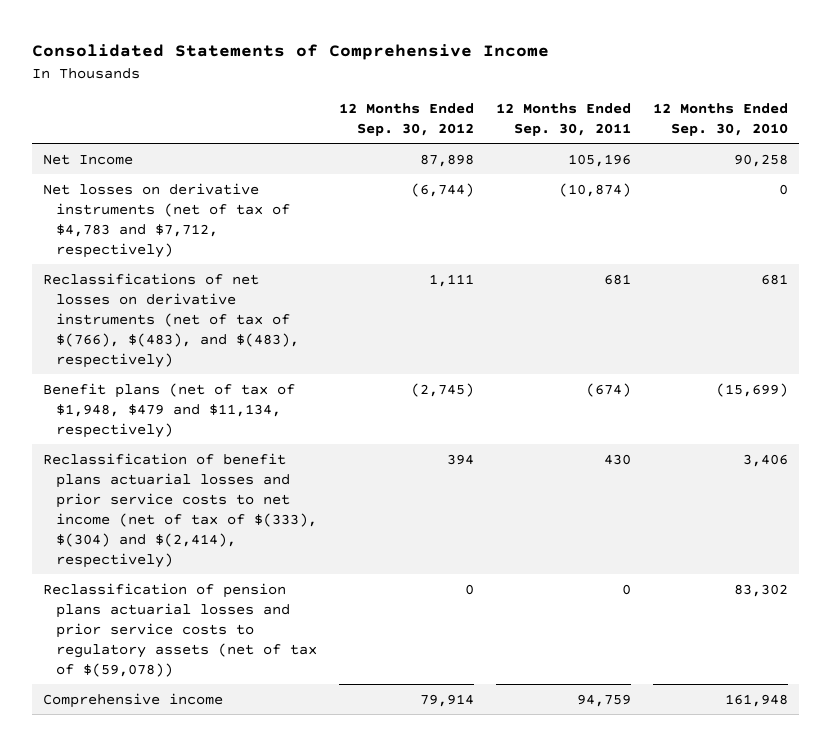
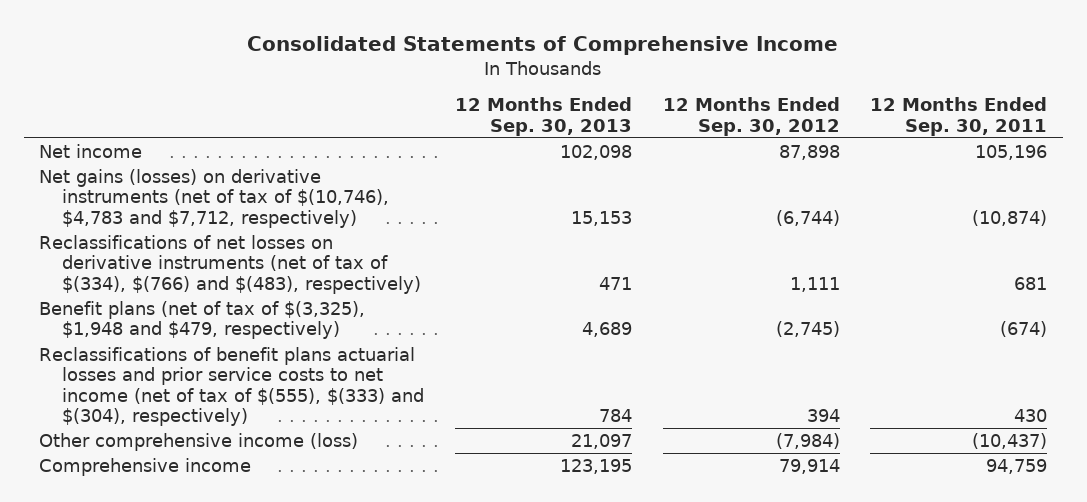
- | 12 Months Ended Sep. 30, 2012 | 12 Months Ended Sep. 30, 2011 | 12 Months Ended Sep. 30, 2010
+ | 12 Months Ended Sep. 30, 2013 | 12 Months Ended Sep. 30, 2012 | 12 Months Ended Sep. 30, 2011
- Net Income | 87,898 | 105,196 | 90,258
- Net losses on derivative instruments (net of tax of $4,783 and $7,712, respectively) | (6,744) | (10,874) | 0
- Reclassifications of net losses on derivative instruments (net of tax of $(766), $(483), and $(483), respectively) | 1,111 | 681 | 681
- Benefit plans (net of tax of $1,948, $479 and $11,134, respectively) | (2,745) | (674) | (15,699)
- Reclassification of benefit plans actuarial losses and prior service costs to net income (net of tax of $(333), $(304) and $(2,414), respectively) | 394 | 430 | 3,406
- Reclassification of pension plans actuarial losses and prior service costs to regulatory assets (net of tax of $(59,078)) | 0 | 0 | 83,302
+ Net income | 102,098 | 87,898 | 105,196
+ Net gains (losses) on derivative instruments (net of tax of $(10,746), $4,783 and $7,712, respectively) | 15,153 | (6,744) | (10,874)
+ Reclassifications of net losses on derivative instruments (net of tax of $(334), $(766) and $(483), respectively) | 471 | 1,111 | 681
+ Benefit plans (net of tax of $(3,325), $1,948 and $479, respectively) | 4,689 | (2,745) | (674)
+ Reclassifications of benefit plans actuarial losses and prior service costs to net income (net of tax of $(555), $(333) and $(304), respectively) | 784 | 394 | 430
+ Other comprehensive income (loss) | 21,097 | (7,984) | (10,437)

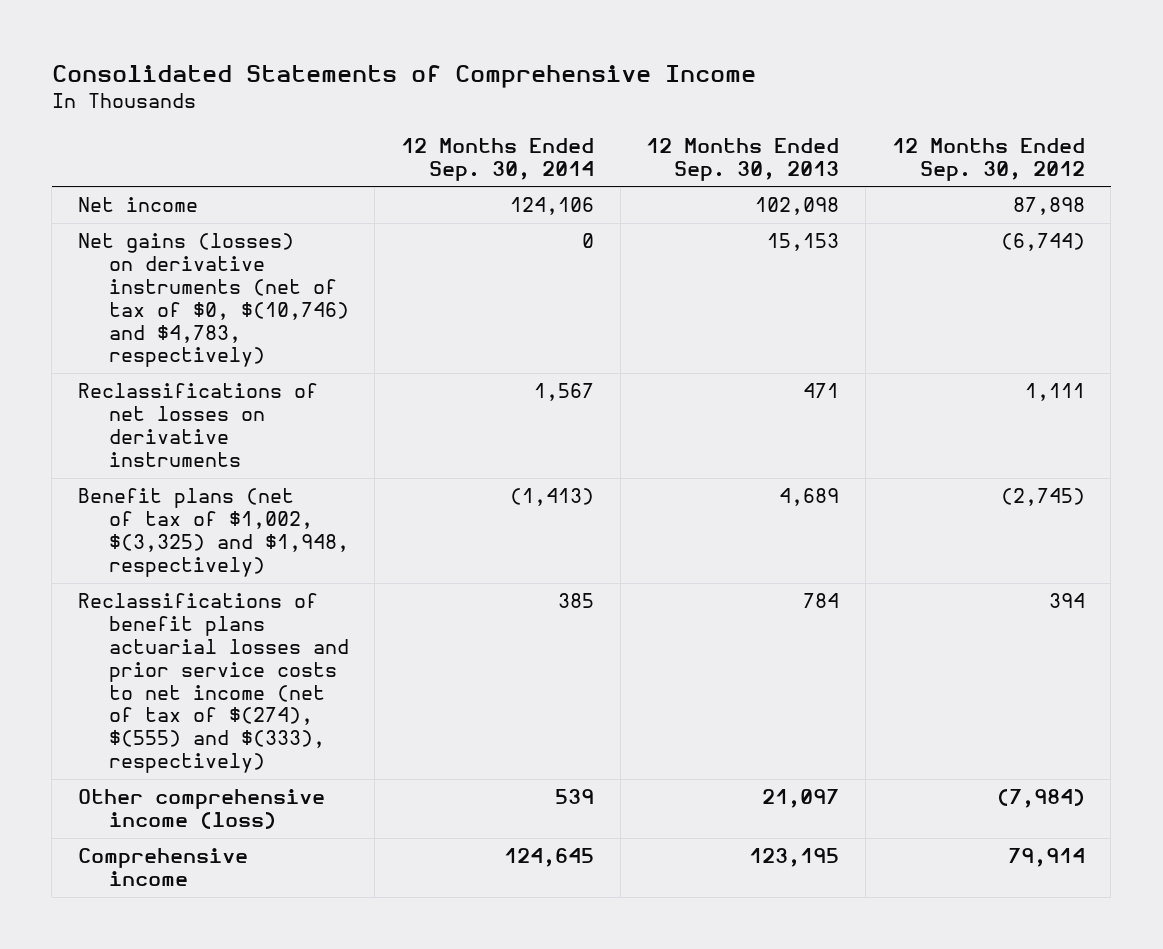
- | 12 Months Ended Sep. 30, 2013 | 12 Months Ended Sep. 30, 2012 | 12 Months Ended Sep. 30, 2011
+ | 12 Months Ended Sep. 30, 2014 | 12 Months Ended Sep. 30, 2013 | 12 Months Ended Sep. 30, 2012
- Net gains (losses) on derivative instruments (net of tax of $(10,746), $4,783 and $7,712, respectively) | 15,153 | (6,744) | (10,874)
- Reclassifications of net losses on derivative instruments (net of tax of $(334), $(766) and $(483), respectively) | 471 | 1,111 | 681
- Benefit plans (net of tax of $(3,325), $1,948 and $479, respectively) | 4,689 | (2,745) | (674)
- Reclassifications of benefit plans actuarial losses and prior service costs to net income (net of tax of $(555), $(333) and $(304), respectively) | 784 | 394 | 430
+ Net gains (losses) on derivative instruments (net of tax of $0, $(10,746) and $4,783, respectively) | 0 | 15,153 | (6,744)
+ Reclassifications of net losses on derivative instruments | 1,567 | 471 | 1,111
+ Benefit plans (net of tax of $1,002, $(3,325) and $1,948, respectively) | (1,413) | 4,689 | (2,745)
+ Reclassifications of benefit plans actuarial losses and prior service costs to net income (net of tax of $(274), $(555) and $(333), respectively) | 385 | 784 | 394

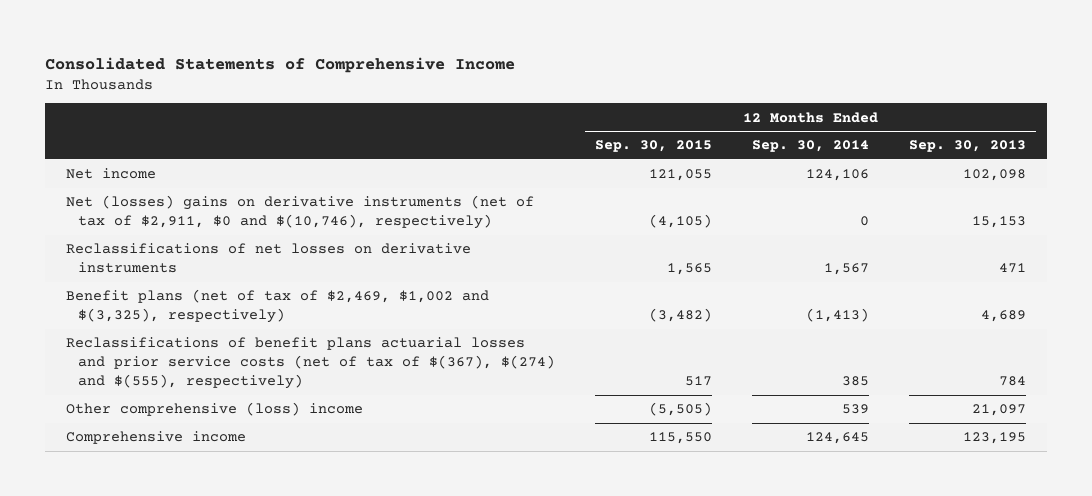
- | 12 Months Ended Sep. 30, 2014 | 12 Months Ended Sep. 30, 2013 | 12 Months Ended Sep. 30, 2012
+ | 12 Months Ended Sep. 30, 2015 | 12 Months Ended Sep. 30, 2014 | 12 Months Ended Sep. 30, 2013
- Net gains (losses) on derivative instruments (net of tax of $0, $(10,746) and $4,783, respectively) | 0 | 15,153 | (6,744)
+ Net (losses) gains on derivative instruments (net of tax of $2,911, $0 and $(10,746), respectively) | (4,105) | 0 | 15,153
- Benefit plans (net of tax of $1,002, $(3,325) and $1,948, respectively) | (1,413) | 4,689 | (2,745)
- Reclassifications of benefit plans actuarial losses and prior service costs to net income (net of tax of $(274), $(555) and $(333), respectively) | 385 | 784 | 394
- Other comprehensive income (loss) | 539 | 21,097 | (7,984)
+ Benefit plans (net of tax of $2,469, $1,002 and $(3,325), respectively) | (3,482) | (1,413) | 4,689
+ Reclassifications of benefit plans actuarial losses and prior service costs (net of tax of $(367), $(274) and $(555), respectively) | 517 | 385 | 784
+ Other comprehensive (loss) income | (5,505) | 539 | 21,097

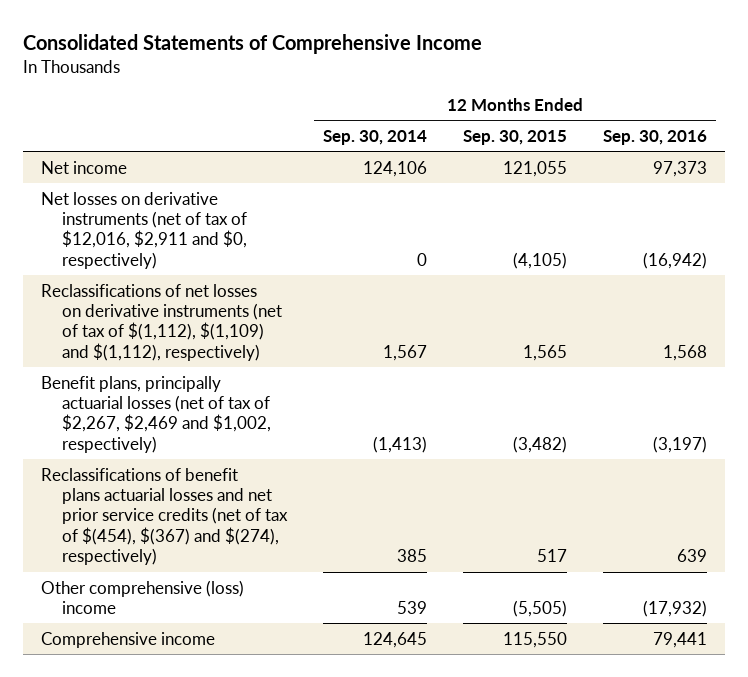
- | 12 Months Ended Sep. 30, 2015 | 12 Months Ended Sep. 30, 2014 | 12 Months Ended Sep. 30, 2013
+ | 12 Months Ended Sep. 30, 2014 | 12 Months Ended Sep. 30, 2015 | 12 Months Ended Sep. 30, 2016
- Net (losses) gains on derivative instruments (net of tax of $2,911, $0 and $(10,746), respectively) | (4,105) | 0 | 15,153
- Reclassifications of net losses on derivative instruments | 1,565 | 1,567 | 471
- Benefit plans (net of tax of $2,469, $1,002 and $(3,325), respectively) | (3,482) | (1,413) | 4,689
- Reclassifications of benefit plans actuarial losses and prior service costs (net of tax of $(367), $(274) and $(555), respectively) | 517 | 385 | 784
+ Net losses on derivative instruments (net of tax of $12,016, $2,911 and $0, respectively) | 0 | (4,105) | (16,942)
+ Reclassifications of net losses on derivative instruments (net of tax of $(1,112), $(1,109) and $(1,112), respectively) | 1,567 | 1,565 | 1,568
+ Benefit plans, principally actuarial losses (net of tax of $2,267, $2,469 and $1,002, respectively) | (1,413) | (3,482) | (3,197)
+ Reclassifications of benefit plans actuarial losses and net prior service credits (net of tax of $(454), $(367) and $(274), respectively) | 385 | 517 | 639

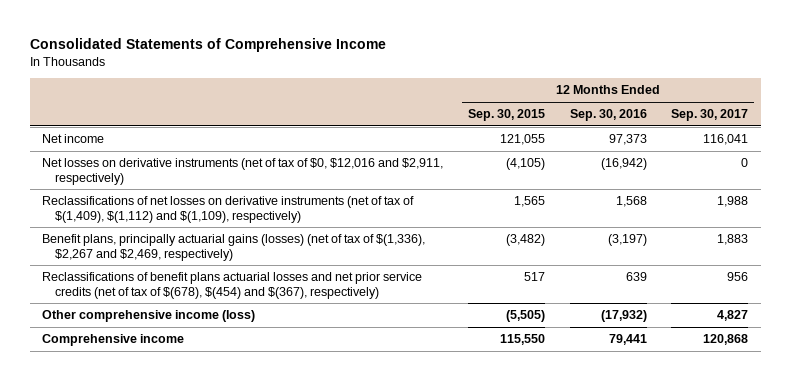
- | 12 Months Ended Sep. 30, 2014 | 12 Months Ended Sep. 30, 2015 | 12 Months Ended Sep. 30, 2016
+ | 12 Months Ended Sep. 30, 2015 | 12 Months Ended Sep. 30, 2016 | 12 Months Ended Sep. 30, 2017
- Net losses on derivative instruments (net of tax of $12,016, $2,911 and $0, respectively) | 0 | (4,105) | (16,942)
- Reclassifications of net losses on derivative instruments (net of tax of $(1,112), $(1,109) and $(1,112), respectively) | 1,567 | 1,565 | 1,568
- Benefit plans, principally actuarial losses (net of tax of $2,267, $2,469 and $1,002, respectively) | (1,413) | (3,482) | (3,197)
- Reclassifications of benefit plans actuarial losses and net prior service credits (net of tax of $(454), $(367) and $(274), respectively) | 385 | 517 | 639
- Other comprehensive (loss) income | 539 | (5,505) | (17,932)
+ Net losses on derivative instruments (net of tax of $0, $12,016 and $2,911, respectively) | (4,105) | (16,942) | 0
+ Reclassifications of net losses on derivative instruments (net of tax of $(1,409), $(1,112) and $(1,109), respectively) | 1,565 | 1,568 | 1,988
+ Benefit plans, principally actuarial gains (losses) (net of tax of $(1,336), $2,267 and $2,469, respectively) | (3,482) | (3,197) | 1,883
+ Reclassifications of benefit plans actuarial losses and net prior service credits (net of tax of $(678), $(454) and $(367), respectively) | 517 | 639 | 956
+ Other comprehensive income (loss) | (5,505) | (17,932) | 4,827

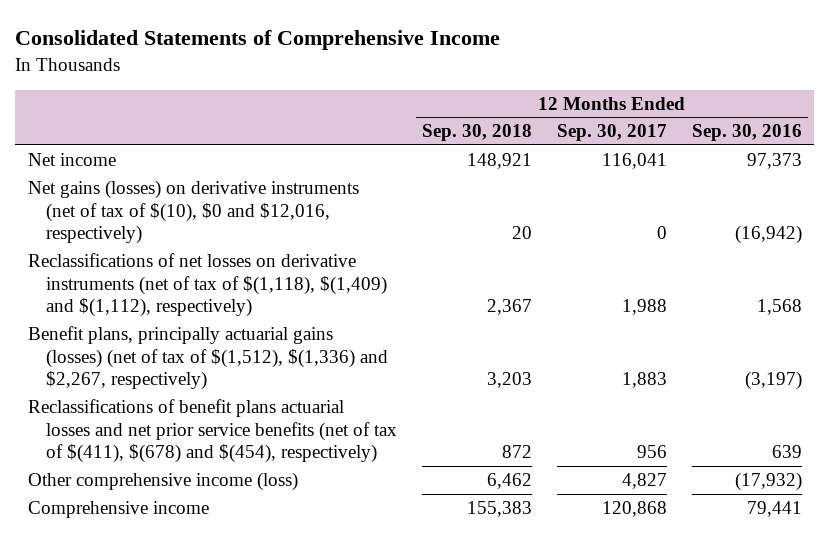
- | 12 Months Ended Sep. 30, 2015 | 12 Months Ended Sep. 30, 2016 | 12 Months Ended Sep. 30, 2017
+ | 12 Months Ended Sep. 30, 2018 | 12 Months Ended Sep. 30, 2017 | 12 Months Ended Sep. 30, 2016
- Net losses on derivative instruments (net of tax of $0, $12,016 and $2,911, respectively) | (4,105) | (16,942) | 0
- Reclassifications of net losses on derivative instruments (net of tax of $(1,409), $(1,112) and $(1,109), respectively) | 1,565 | 1,568 | 1,988
- Benefit plans, principally actuarial gains (losses) (net of tax of $(1,336), $2,267 and $2,469, respectively) | (3,482) | (3,197) | 1,883
- Reclassifications of benefit plans actuarial losses and net prior service credits (net of tax of $(678), $(454) and $(367), respectively) | 517 | 639 | 956
+ Net gains (losses) on derivative instruments (net of tax of $(10), $0 and $12,016, respectively) | 20 | 0 | (16,942)
+ Reclassifications of net losses on derivative instruments (net of tax of $(1,118), $(1,409) and $(1,112), respectively) | 2,367 | 1,988 | 1,568
+ Benefit plans, principally actuarial gains (losses) (net of tax of $(1,512), $(1,336) and $2,267, respectively) | 3,203 | 1,883 | (3,197)
+ Reclassifications of benefit plans actuarial losses and net prior service benefits (net of tax of $(411), $(678) and $(454), respectively) | 872 | 956 | 639

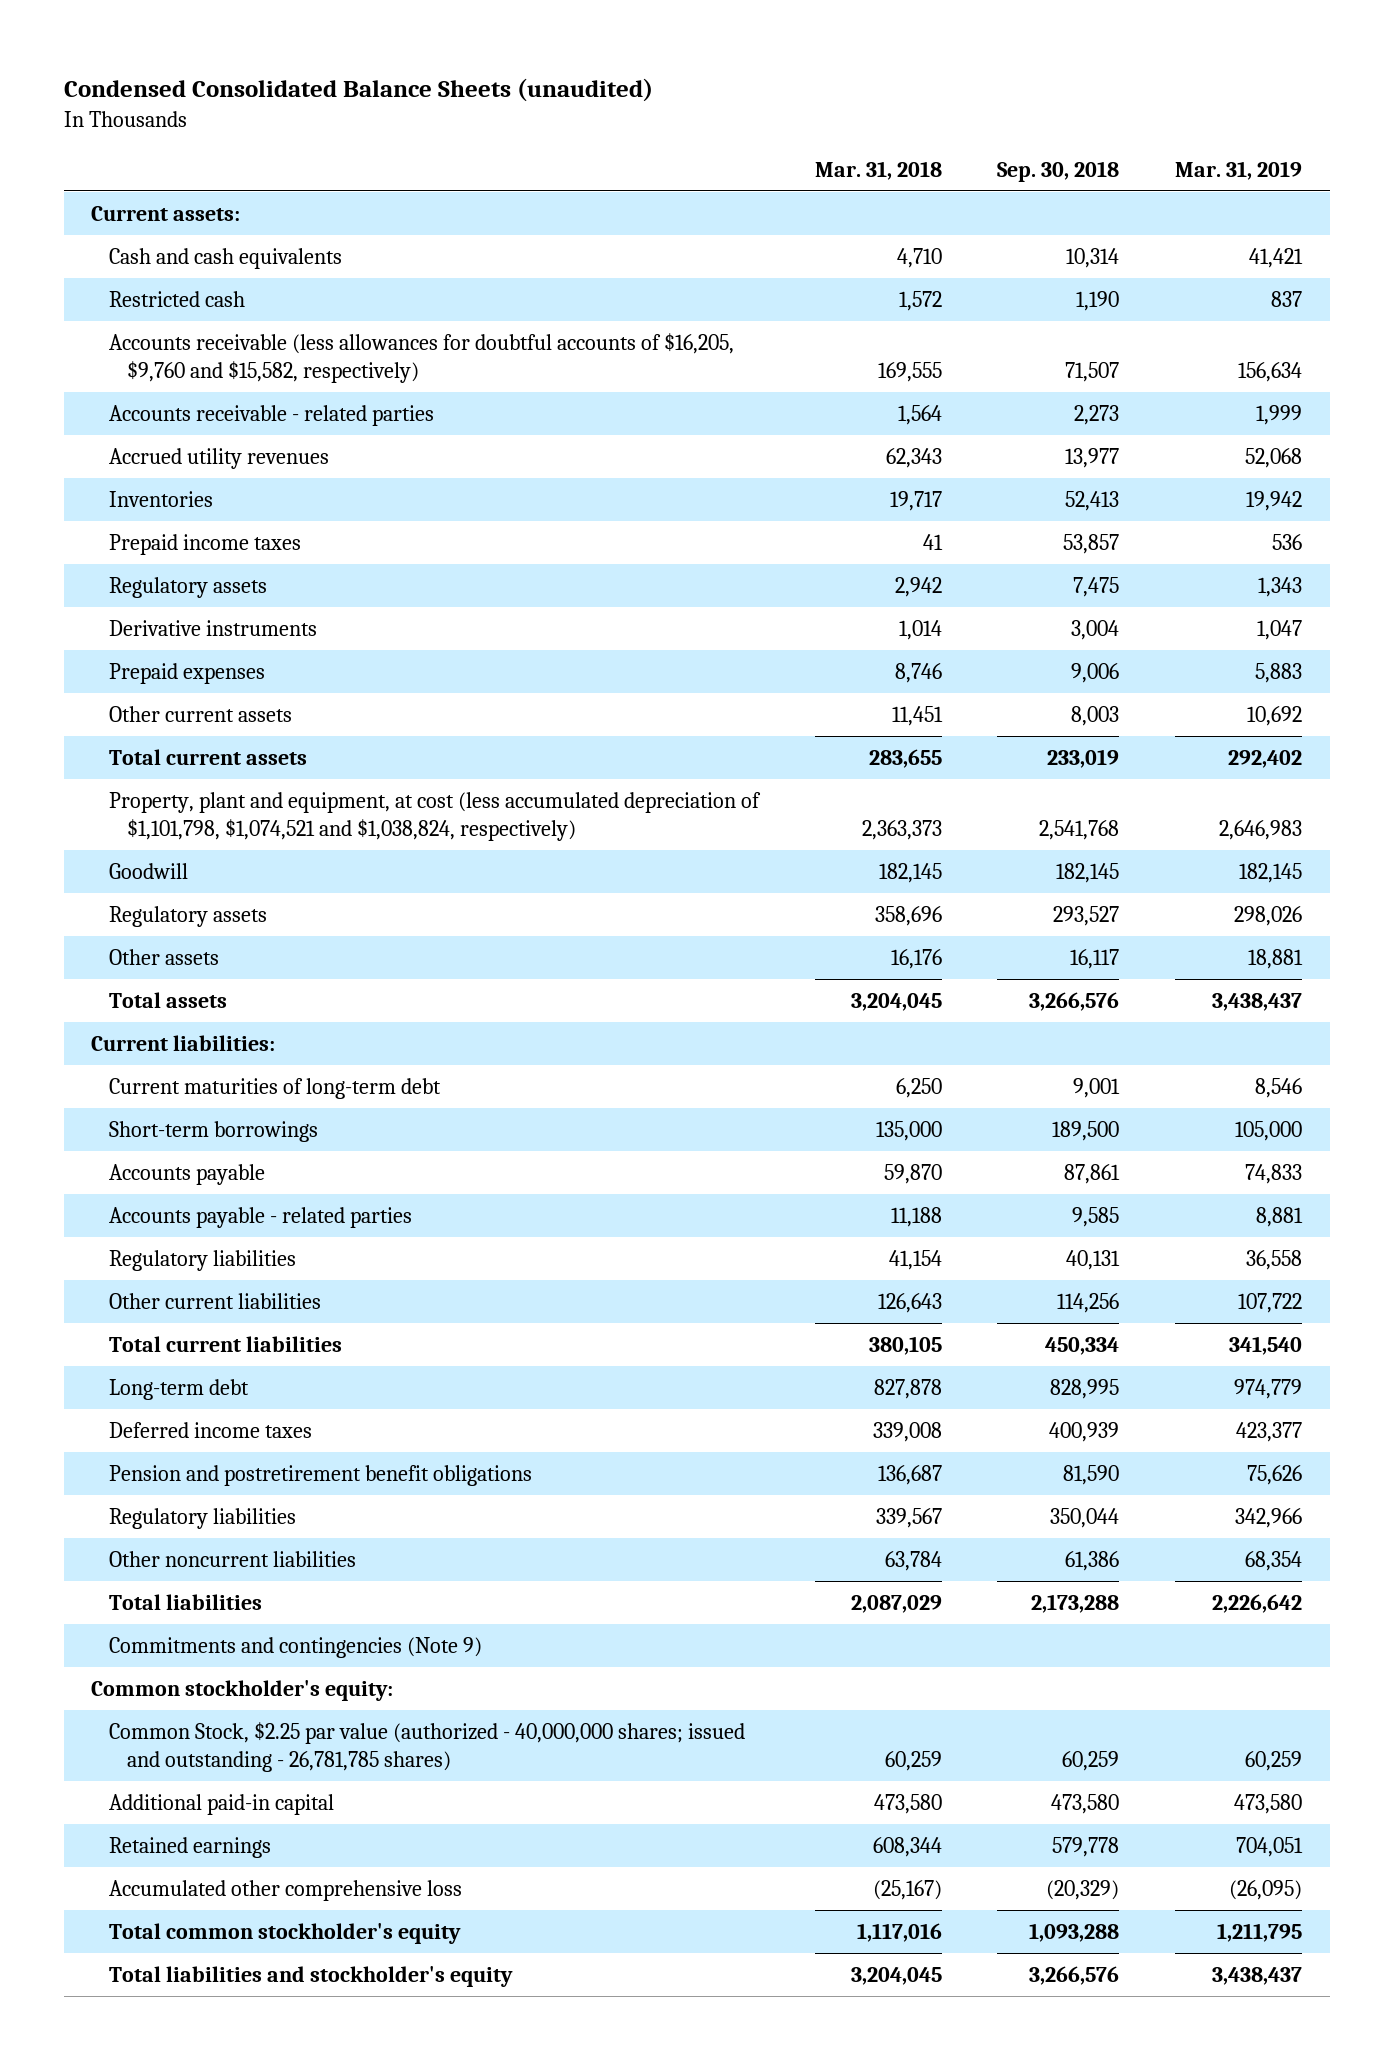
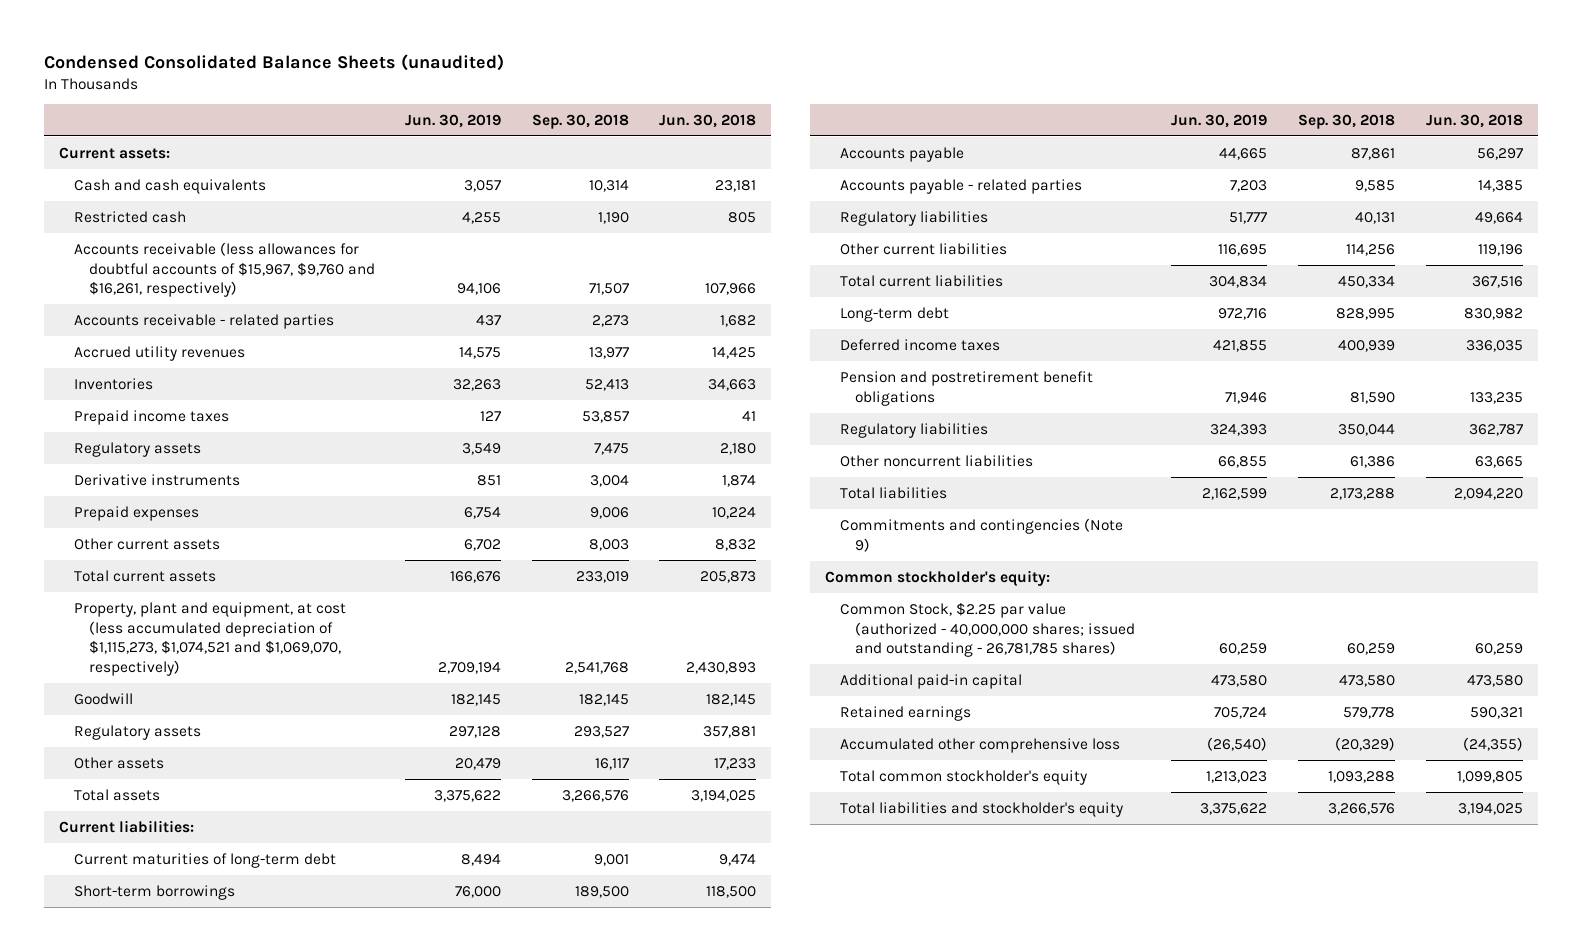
- | Mar. 31, 2018 | Sep. 30, 2018 | Mar. 31, 2019
+ | Jun. 30, 2019 | Sep. 30, 2018 | Jun. 30, 2018
- Accounts receivable (less allowances for doubtful accounts of $16,205, $9,760 and $15,582, respectively) | 169,555 | 71,507 | 156,634
+ Accounts receivable (less allowances for doubtful accounts of $15,967, $9,760 and $16,261, respectively) | 94,106 | 71,507 | 107,966
- Property, plant and equipment, at cost (less accumulated depreciation of $1,101,798, $1,074,521 and $1,038,824, respectively) | 2,363,373 | 2,541,768 | 2,646,983
+ Property, plant and equipment, at cost (less accumulated depreciation of $1,115,273, $1,074,521 and $1,069,070, respectively) | 2,709,194 | 2,541,768 | 2,430,893

